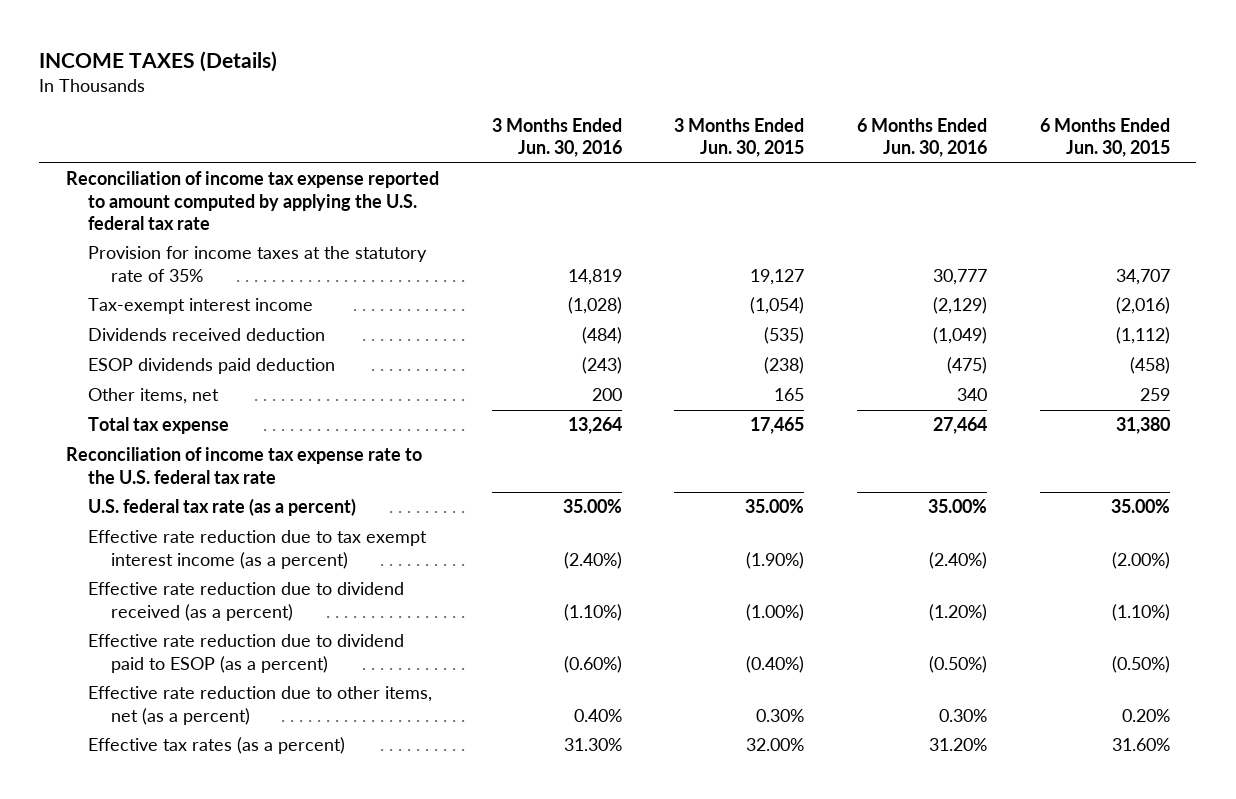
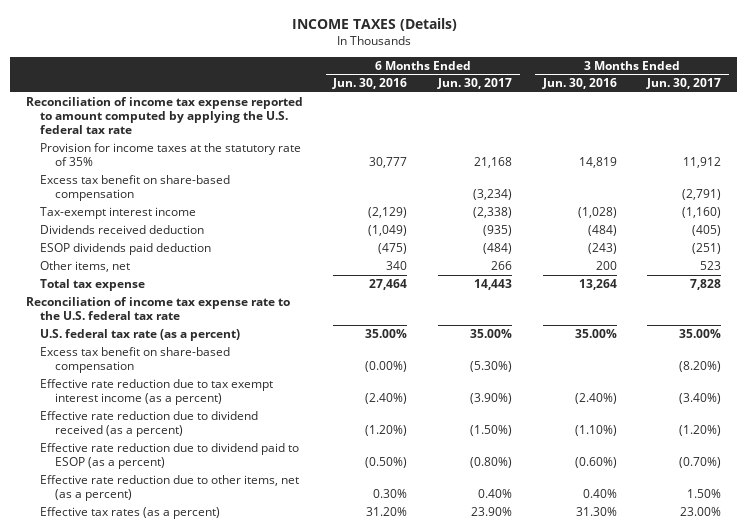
- | 3 Months Ended Jun. 30, 2016 | 3 Months Ended Jun. 30, 2015 | 6 Months Ended Jun. 30, 2016 | 6 Months Ended Jun. 30, 2015
+ | 6 Months Ended Jun. 30, 2016 | 6 Months Ended Jun. 30, 2017 | 3 Months Ended Jun. 30, 2016 | 3 Months Ended Jun. 30, 2017
+ Excess tax benefit on share-based compensation | | (3,234) | | (2,791)
+ Excess tax benefit on share-based compensation | (0.00%) | (5.30%) | | (8.20%)

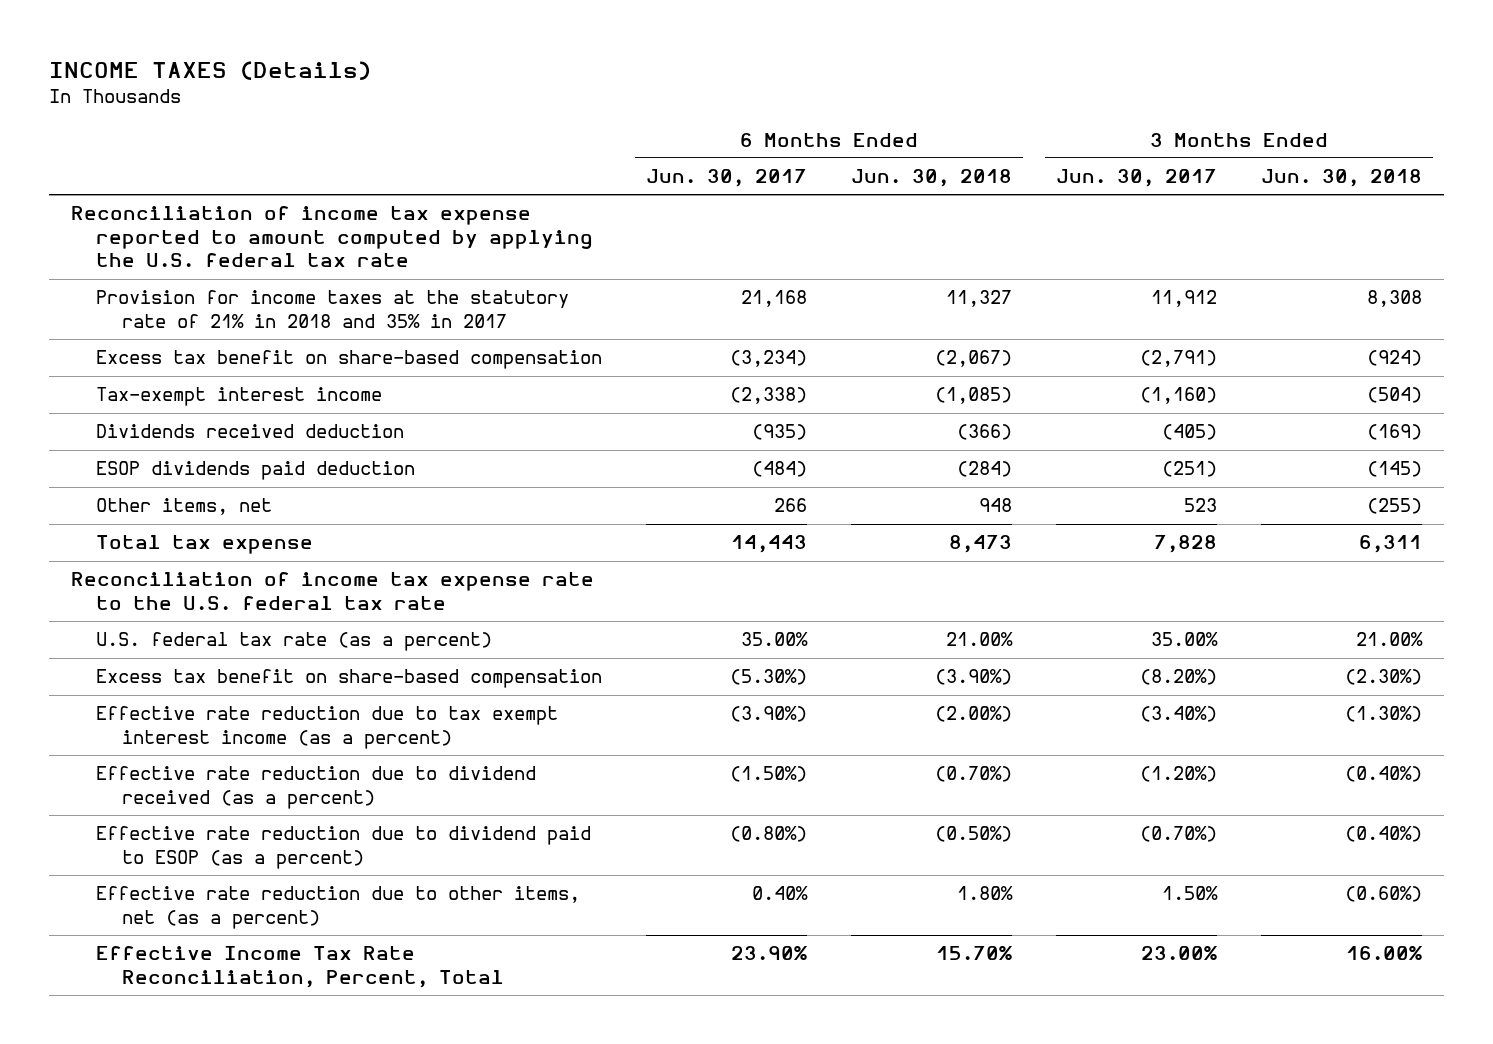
- | 6 Months Ended Jun. 30, 2016 | 6 Months Ended Jun. 30, 2017 | 3 Months Ended Jun. 30, 2016 | 3 Months Ended Jun. 30, 2017
+ | 6 Months Ended Jun. 30, 2017 | 6 Months Ended Jun. 30, 2018 | 3 Months Ended Jun. 30, 2017 | 3 Months Ended Jun. 30, 2018
- Provision for income taxes at the statutory rate of 35% | 30,777 | 21,168 | 14,819 | 11,912
+ Provision for income taxes at the statutory rate of 21% in 2018 and 35% in 2017 | 21,168 | 11,327 | 11,912 | 8,308
- Effective tax rates (as a percent) | 31.20% | 23.90% | 31.30% | 23.00%
+ Effective Income Tax Rate Reconciliation, Percent, Total | 23.90% | 15.70% | 23.00% | 16.00%

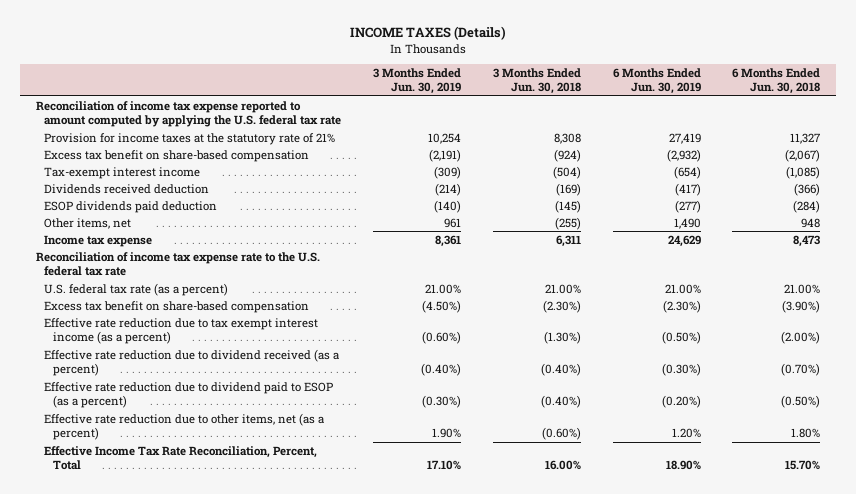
- | 6 Months Ended Jun. 30, 2017 | 6 Months Ended Jun. 30, 2018 | 3 Months Ended Jun. 30, 2017 | 3 Months Ended Jun. 30, 2018
+ | 3 Months Ended Jun. 30, 2019 | 3 Months Ended Jun. 30, 2018 | 6 Months Ended Jun. 30, 2019 | 6 Months Ended Jun. 30, 2018
- Provision for income taxes at the statutory rate of 21% in 2018 and 35% in 2017 | 21,168 | 11,327 | 11,912 | 8,308
+ Provision for income taxes at the statutory rate of 21% | 10,254 | 8,308 | 27,419 | 11,327
- Total tax expense | 14,443 | 8,473 | 7,828 | 6,311
+ Income tax expense | 8,361 | 6,311 | 24,629 | 8,473

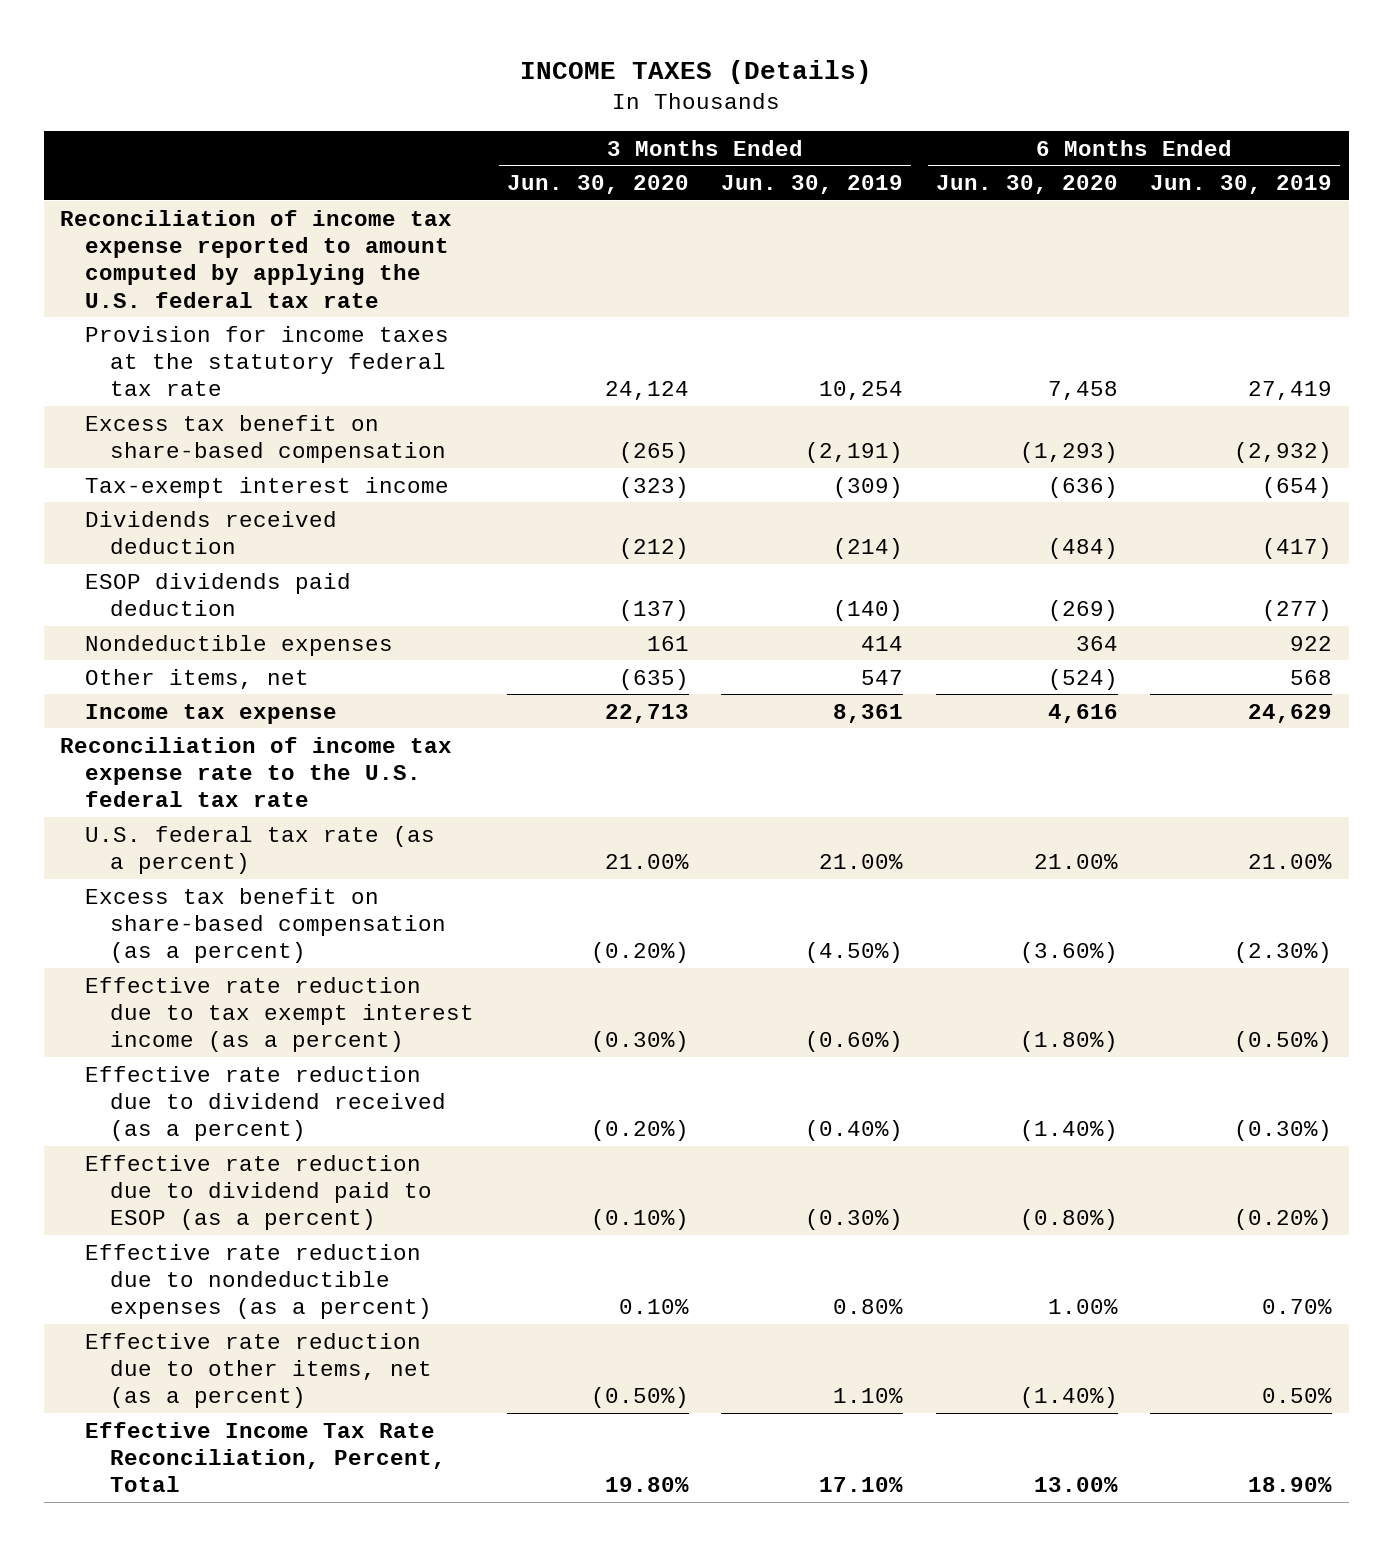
- | 3 Months Ended Jun. 30, 2019 | 3 Months Ended Jun. 30, 2018 | 6 Months Ended Jun. 30, 2019 | 6 Months Ended Jun. 30, 2018
+ | 3 Months Ended Jun. 30, 2020 | 3 Months Ended Jun. 30, 2019 | 6 Months Ended Jun. 30, 2020 | 6 Months Ended Jun. 30, 2019
- Provision for income taxes at the statutory rate of 21% | 10,254 | 8,308 | 27,419 | 11,327
+ Provision for income taxes at the statutory federal tax rate | 24,124 | 10,254 | 7,458 | 27,419
- Other items, net | 961 | (255) | 1,490 | 948
+ Nondeductible expenses | 161 | 414 | 364 | 922
+ Other items, net | (635) | 547 | (524) | 568
- Excess tax benefit on share-based compensation | (4.50%) | (2.30%) | (2.30%) | (3.90%)
+ Excess tax benefit on share-based compensation (as a percent) | (0.20%) | (4.50%) | (3.60%) | (2.30%)
- Effective rate reduction due to other items, net (as a percent) | 1.90% | (0.60%) | 1.20% | 1.80%
+ Effective rate reduction due to nondeductible expenses (as a percent) | 0.10% | 0.80% | 1.00% | 0.70%
+ Effective rate reduction due to other items, net (as a percent) | (0.50%) | 1.10% | (1.40%) | 0.50%

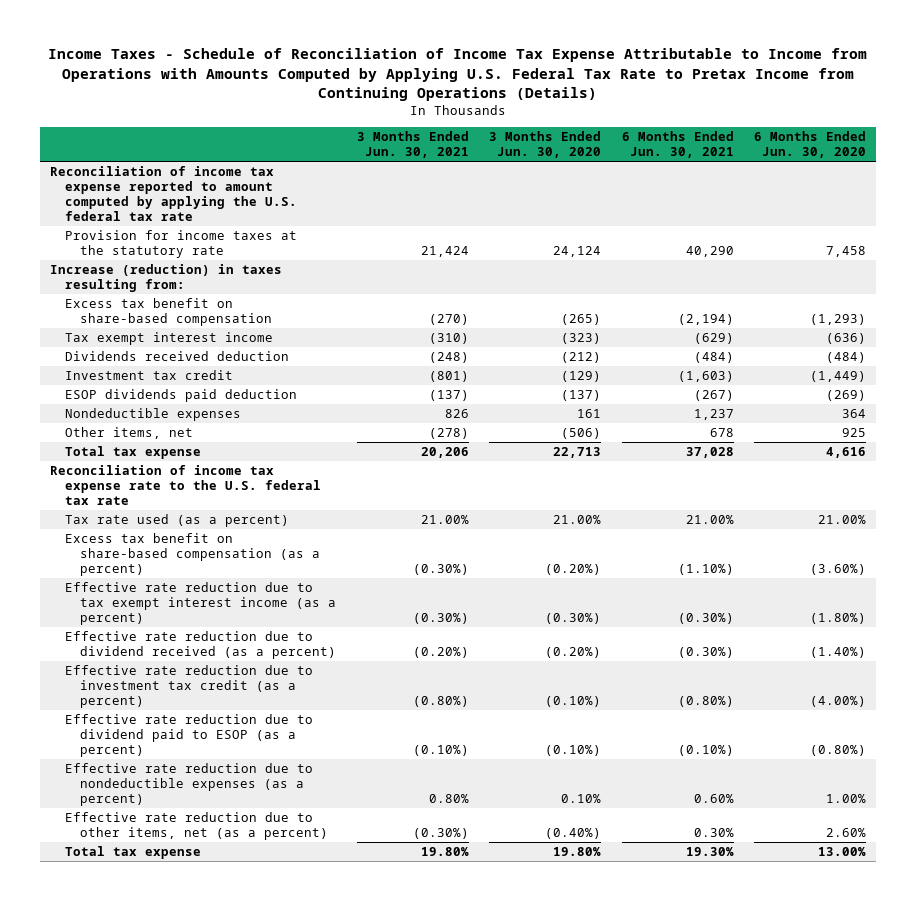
- INCOME TAXES (Details)
+ Income Taxes - Schedule of Reconciliation of Income Tax Expense Attributable to Income from Operations with Amounts Computed by Applying U.S. Federal Tax Rate to Pretax Income from Continuing Operations (Details)
- | 3 Months Ended Jun. 30, 2020 | 3 Months Ended Jun. 30, 2019 | 6 Months Ended Jun. 30, 2020 | 6 Months Ended Jun. 30, 2019
+ | 3 Months Ended Jun. 30, 2021 | 3 Months Ended Jun. 30, 2020 | 6 Months Ended Jun. 30, 2021 | 6 Months Ended Jun. 30, 2020
- Provision for income taxes at the statutory federal tax rate | 24,124 | 10,254 | 7,458 | 27,419
+ Provision for income taxes at the statutory rate | 21,424 | 24,124 | 40,290 | 7,458
+ Increase (reduction) in taxes resulting from:
- Tax-exempt interest income | (323) | (309) | (636) | (654)
+ Tax exempt interest income | (310) | (323) | (629) | (636)
+ Investment tax credit | (801) | (129) | (1,603) | (1,449)
- Other items, net | (635) | 547 | (524) | 568
- Income tax expense | 22,713 | 8,361 | 4,616 | 24,629
+ Other items, net | (278) | (506) | 678 | 925
+ Total tax expense | 20,206 | 22,713 | 37,028 | 4,616
- U.S. federal tax rate (as a percent) | 21.00% | 21.00% | 21.00% | 21.00%
+ Tax rate used (as a percent) | 21.00% | 21.00% | 21.00% | 21.00%
+ Effective rate reduction due to investment tax credit (as a percent) | (0.80%) | (0.10%) | (0.80%) | (4.00%)
- Effective rate reduction due to other items, net (as a percent) | (0.50%) | 1.10% | (1.40%) | 0.50%
- Effective Income Tax Rate Reconciliation, Percent, Total | 19.80% | 17.10% | 13.00% | 18.90%
+ Effective rate reduction due to other items, net (as a percent) | (0.30%) | (0.40%) | 0.30% | 2.60%
+ Total tax expense | 19.80% | 19.80% | 19.30% | 13.00%

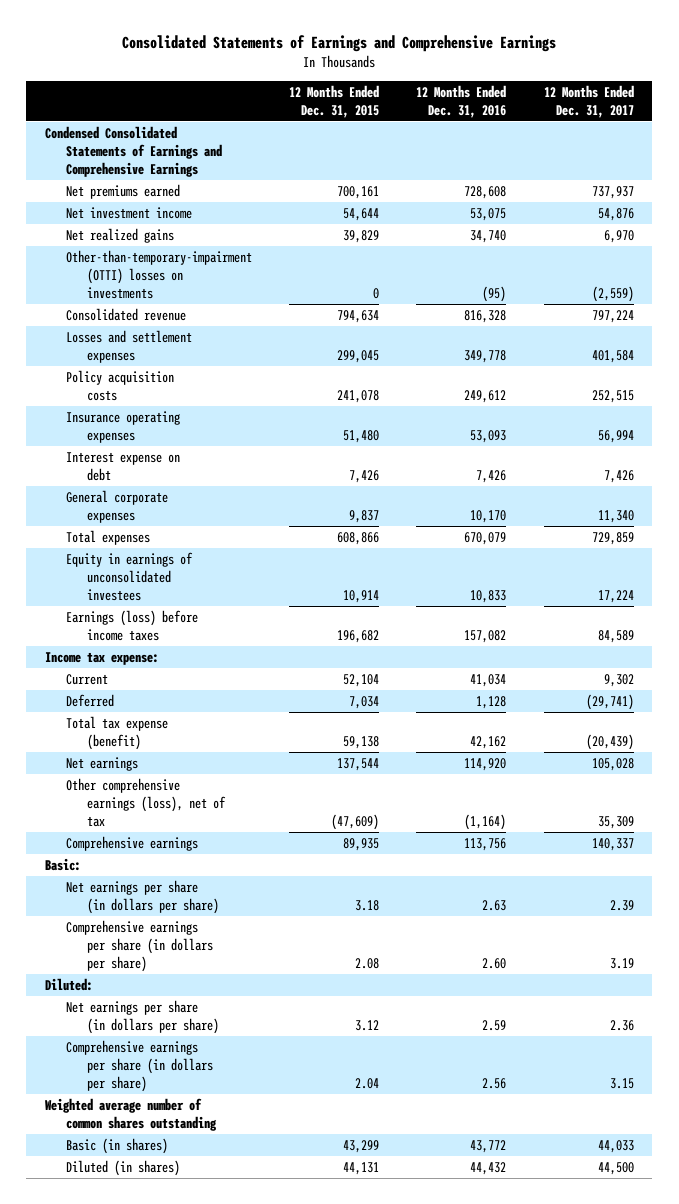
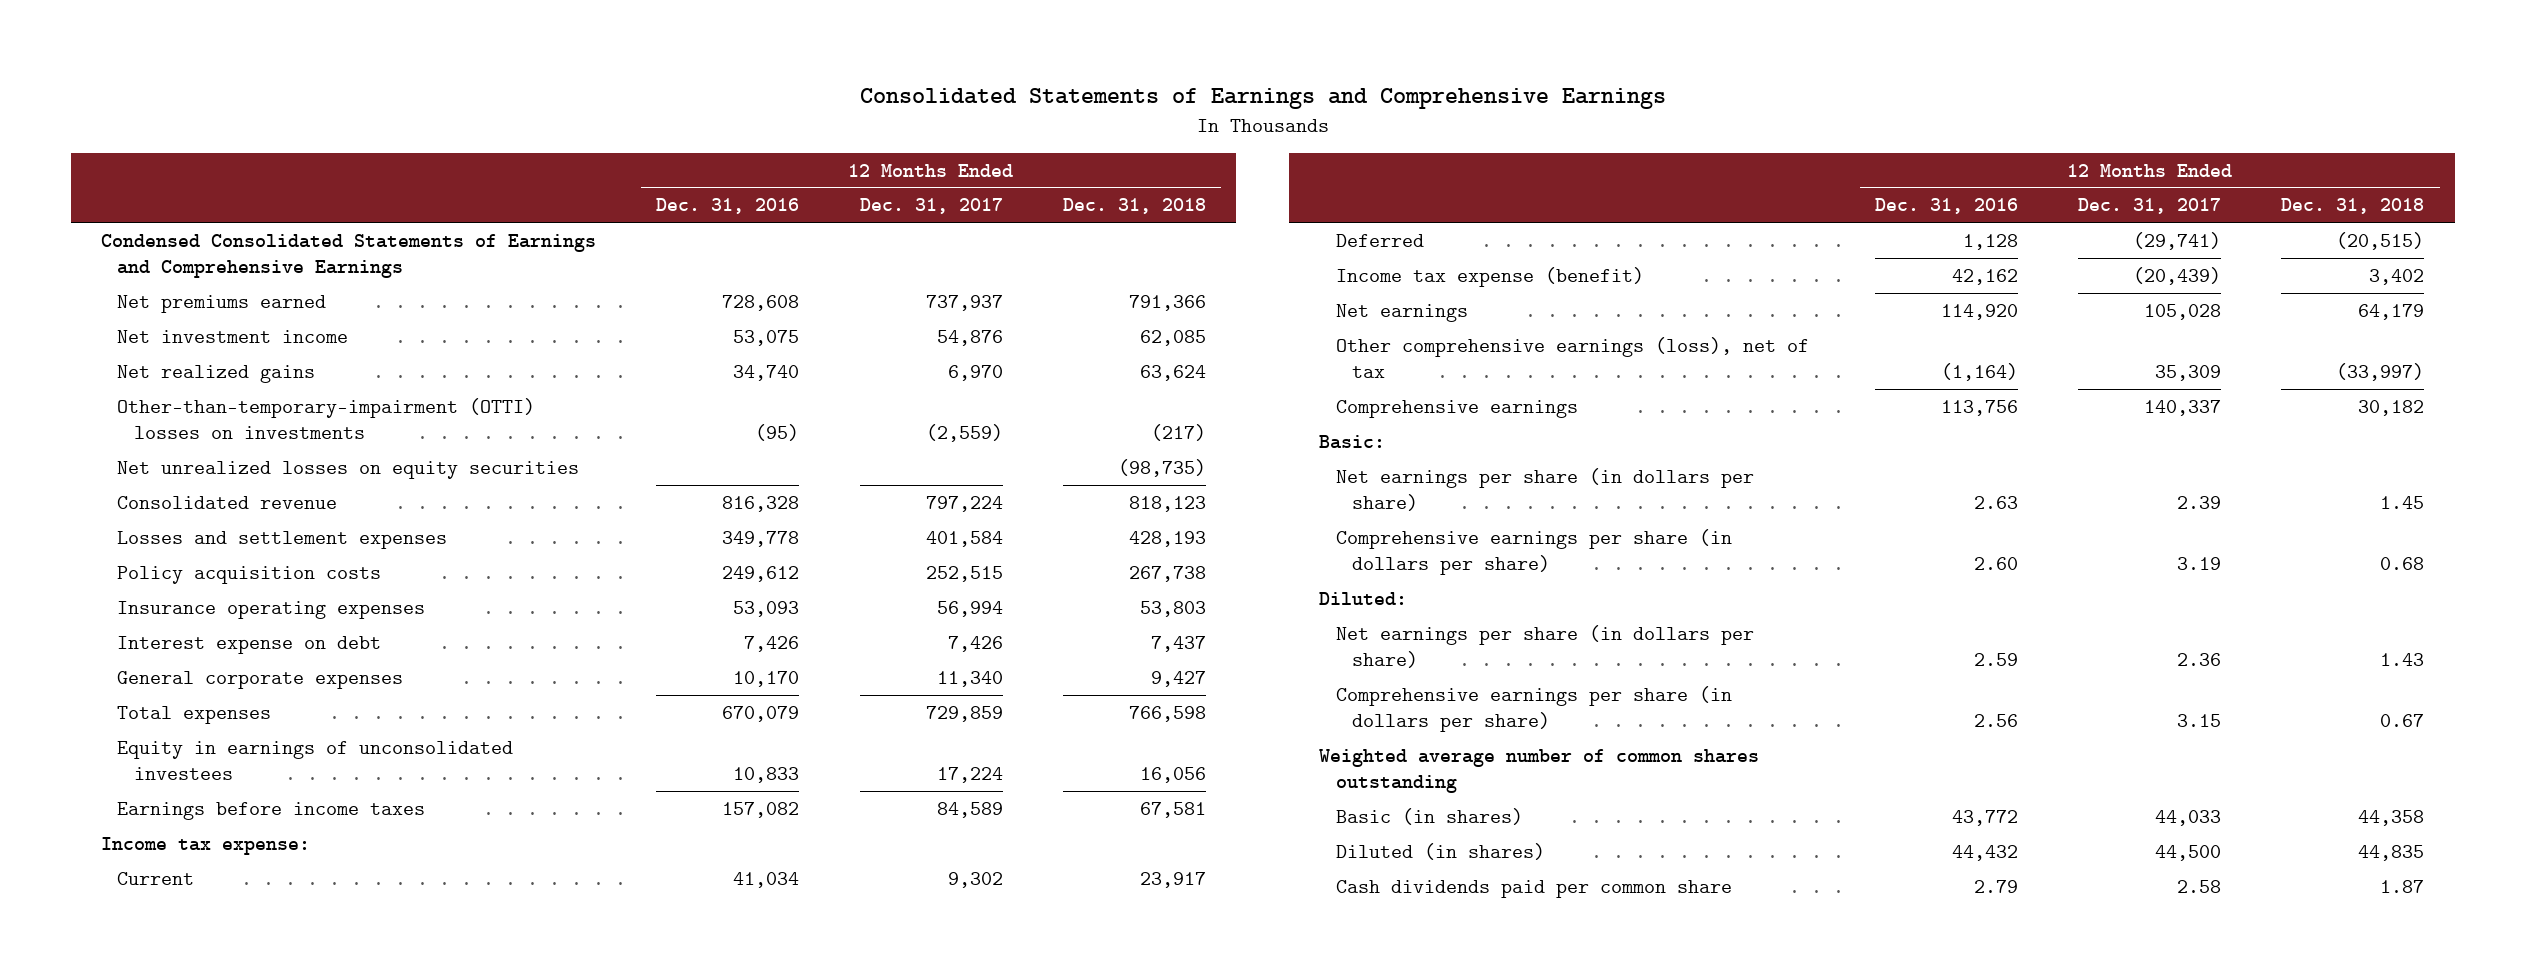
- | 12 Months Ended Dec. 31, 2015 | 12 Months Ended Dec. 31, 2016 | 12 Months Ended Dec. 31, 2017
+ | 12 Months Ended Dec. 31, 2016 | 12 Months Ended Dec. 31, 2017 | 12 Months Ended Dec. 31, 2018
+ Net unrealized losses on equity securities | | | (98,735)
- Earnings (loss) before income taxes | 196,682 | 157,082 | 84,589
+ Earnings before income taxes | 157,082 | 84,589 | 67,581
- Total tax expense (benefit) | 59,138 | 42,162 | (20,439)
+ Income tax expense (benefit) | 42,162 | (20,439) | 3,402
+ Cash dividends paid per common share | 2.79 | 2.58 | 1.87

